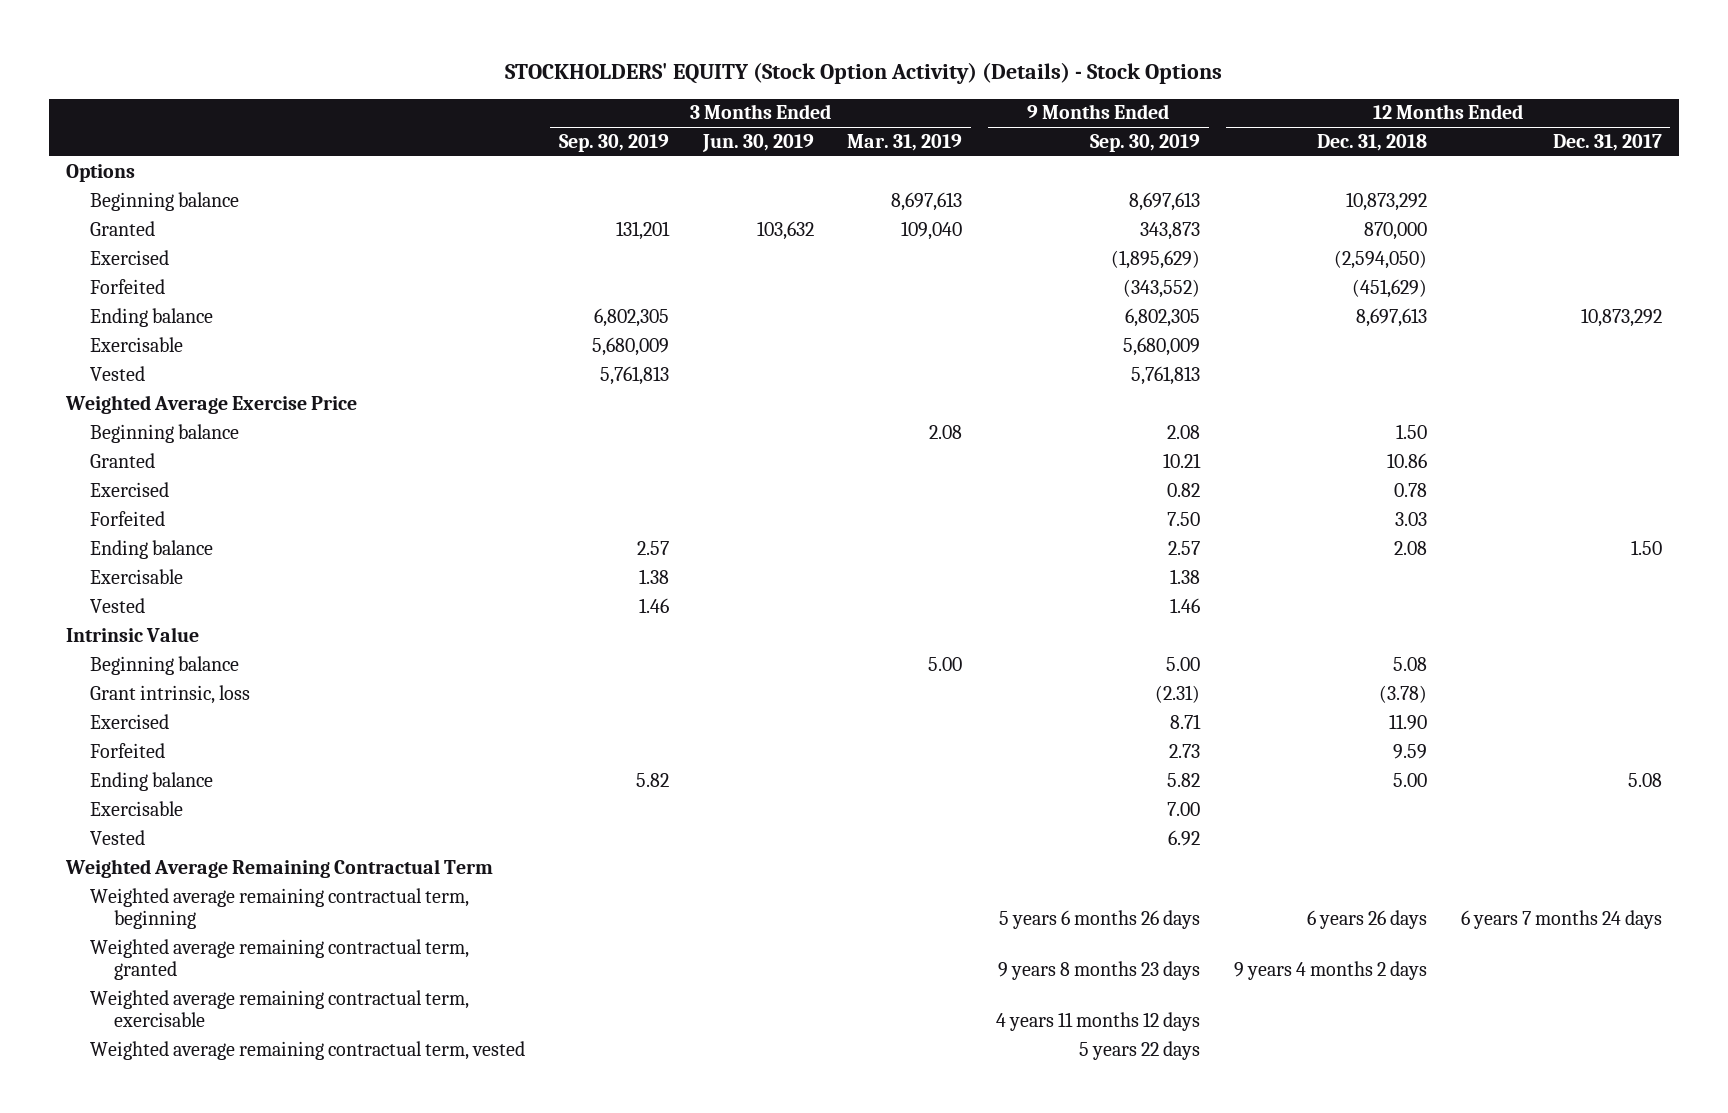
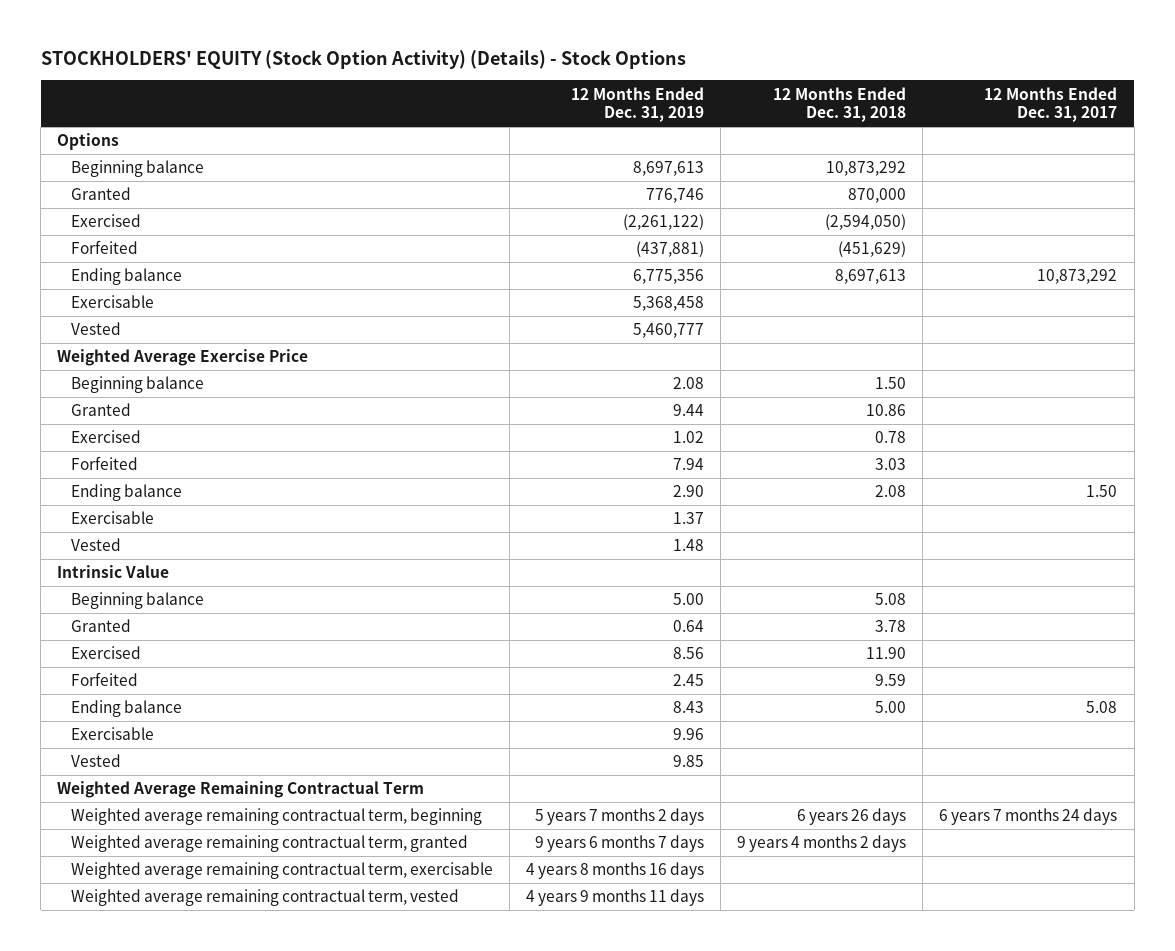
- | 3 Months Ended Sep. 30, 2019 | 3 Months Ended Jun. 30, 2019 | 3 Months Ended Mar. 31, 2019 | 9 Months Ended Sep. 30, 2019 | 12 Months Ended Dec. 31, 2018 | 12 Months Ended Dec. 31, 2017
+ | 12 Months Ended Dec. 31, 2019 | 12 Months Ended Dec. 31, 2018 | 12 Months Ended Dec. 31, 2017
- Grant intrinsic, loss | | | | (2.31) | (3.78) |
+ Granted | 0.64 | 3.78 |

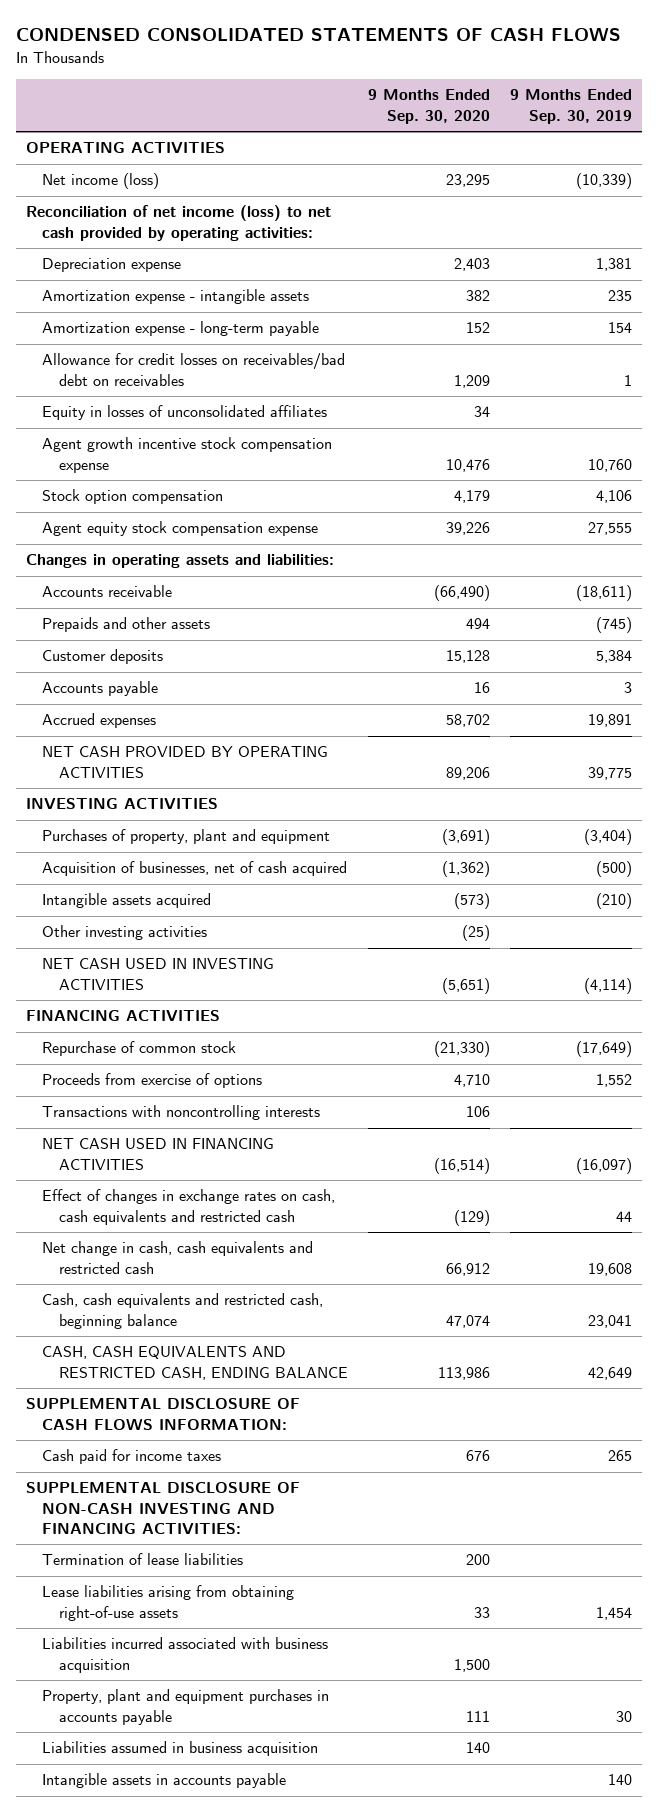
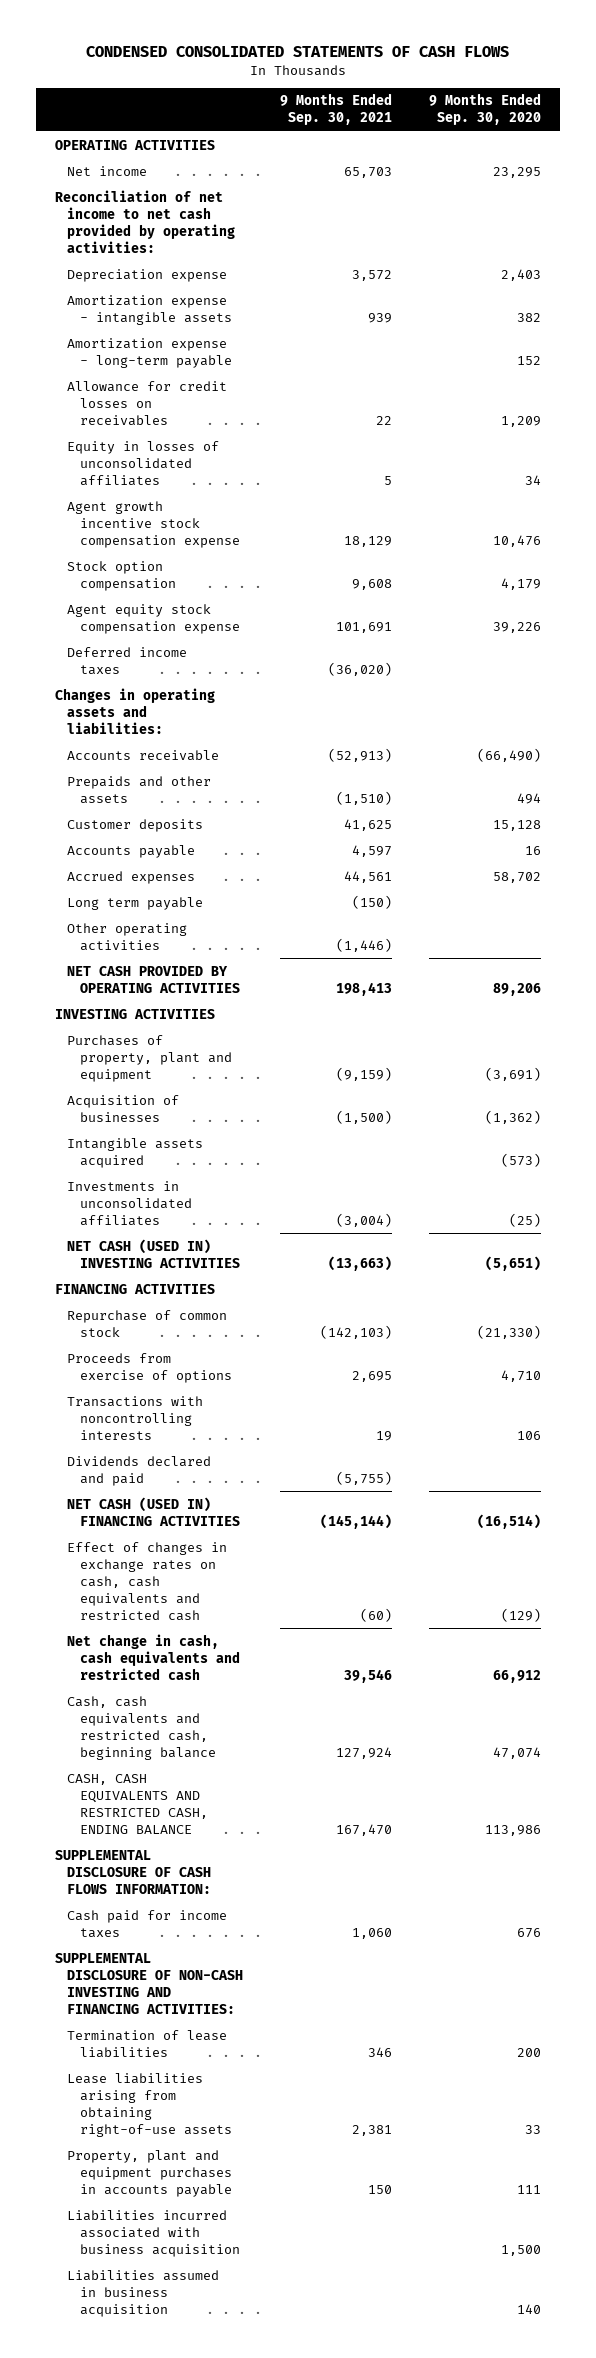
- | 9 Months Ended Sep. 30, 2020 | 9 Months Ended Sep. 30, 2019
+ | 9 Months Ended Sep. 30, 2021 | 9 Months Ended Sep. 30, 2020
- Net income (loss) | 23,295 | (10,339)
- Reconciliation of net income (loss) to net cash provided by operating activities:
+ Net income | 65,703 | 23,295
+ Reconciliation of net income to net cash provided by operating activities:
- Allowance for credit losses on receivables/bad debt on receivables | 1,209 | 1
+ Allowance for credit losses on receivables | 22 | 1,209
+ Deferred income taxes | (36,020) |
+ Long term payable | (150) |
+ Other operating activities | (1,446) |
- Acquisition of businesses, net of cash acquired | (1,362) | (500)
+ Acquisition of businesses | (1,500) | (1,362)
- Other investing activities | (25) |
- NET CASH USED IN INVESTING ACTIVITIES | (5,651) | (4,114)
+ Investments in unconsolidated affiliates | (3,004) | (25)
+ NET CASH (USED IN) INVESTING ACTIVITIES | (13,663) | (5,651)
- NET CASH USED IN FINANCING ACTIVITIES | (16,514) | (16,097)
+ Dividends declared and paid | (5,755) |
+ NET CASH (USED IN) FINANCING ACTIVITIES | (145,144) | (16,514)
moved down: Liabilities incurred associated with business acquisition | | 1,500
- Intangible assets in accounts payable | | 140

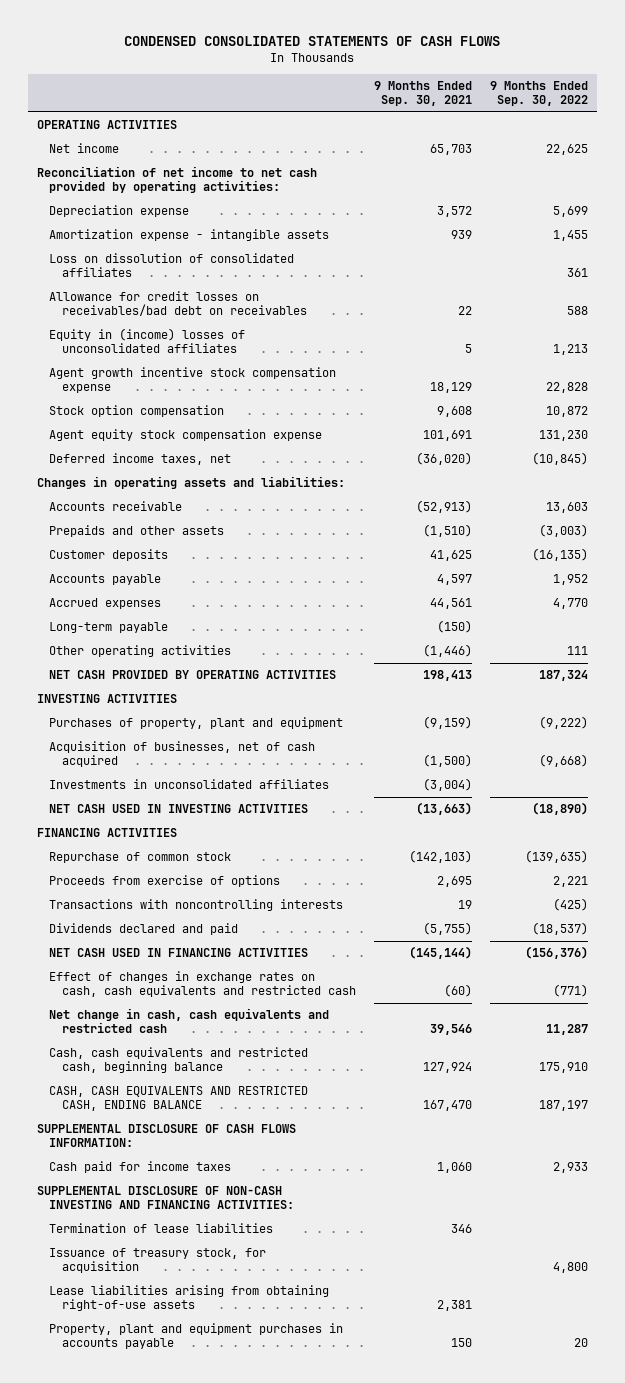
- | 9 Months Ended Sep. 30, 2021 | 9 Months Ended Sep. 30, 2020
+ | 9 Months Ended Sep. 30, 2021 | 9 Months Ended Sep. 30, 2022
- Amortization expense - long-term payable | | 152
- Allowance for credit losses on receivables | 22 | 1,209
- Equity in losses of unconsolidated affiliates | 5 | 34
+ Loss on dissolution of consolidated affiliates | | 361
+ Allowance for credit losses on receivables/bad debt on receivables | 22 | 588
+ Equity in (income) losses of unconsolidated affiliates | 5 | 1,213
- Deferred income taxes | (36,020) |
+ Deferred income taxes, net | (36,020) | (10,845)
- Long term payable | (150) |
+ Long-term payable | (150) |
- Acquisition of businesses | (1,500) | (1,362)
- Intangible assets acquired | | (573)
+ Acquisition of businesses, net of cash acquired | (1,500) | (9,668)
- NET CASH (USED IN) INVESTING ACTIVITIES | (13,663) | (5,651)
+ NET CASH USED IN INVESTING ACTIVITIES | (13,663) | (18,890)
- NET CASH (USED IN) FINANCING ACTIVITIES | (145,144) | (16,514)
+ NET CASH USED IN FINANCING ACTIVITIES | (145,144) | (156,376)
+ Issuance of treasury stock, for acquisition | | 4,800
- Liabilities incurred associated with business acquisition | | 1,500
- Liabilities assumed in business acquisition | | 140

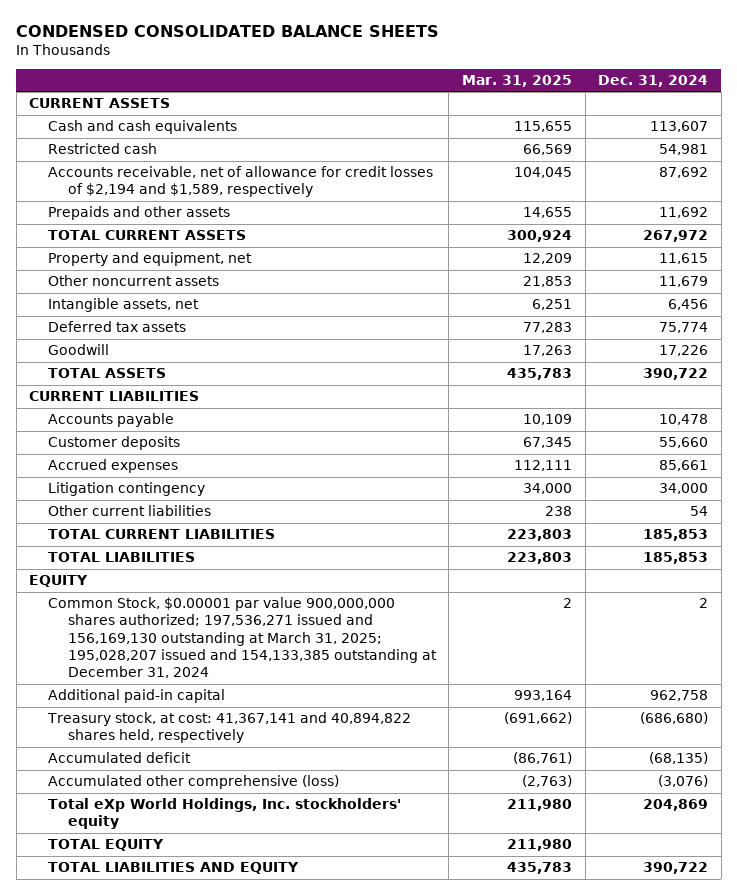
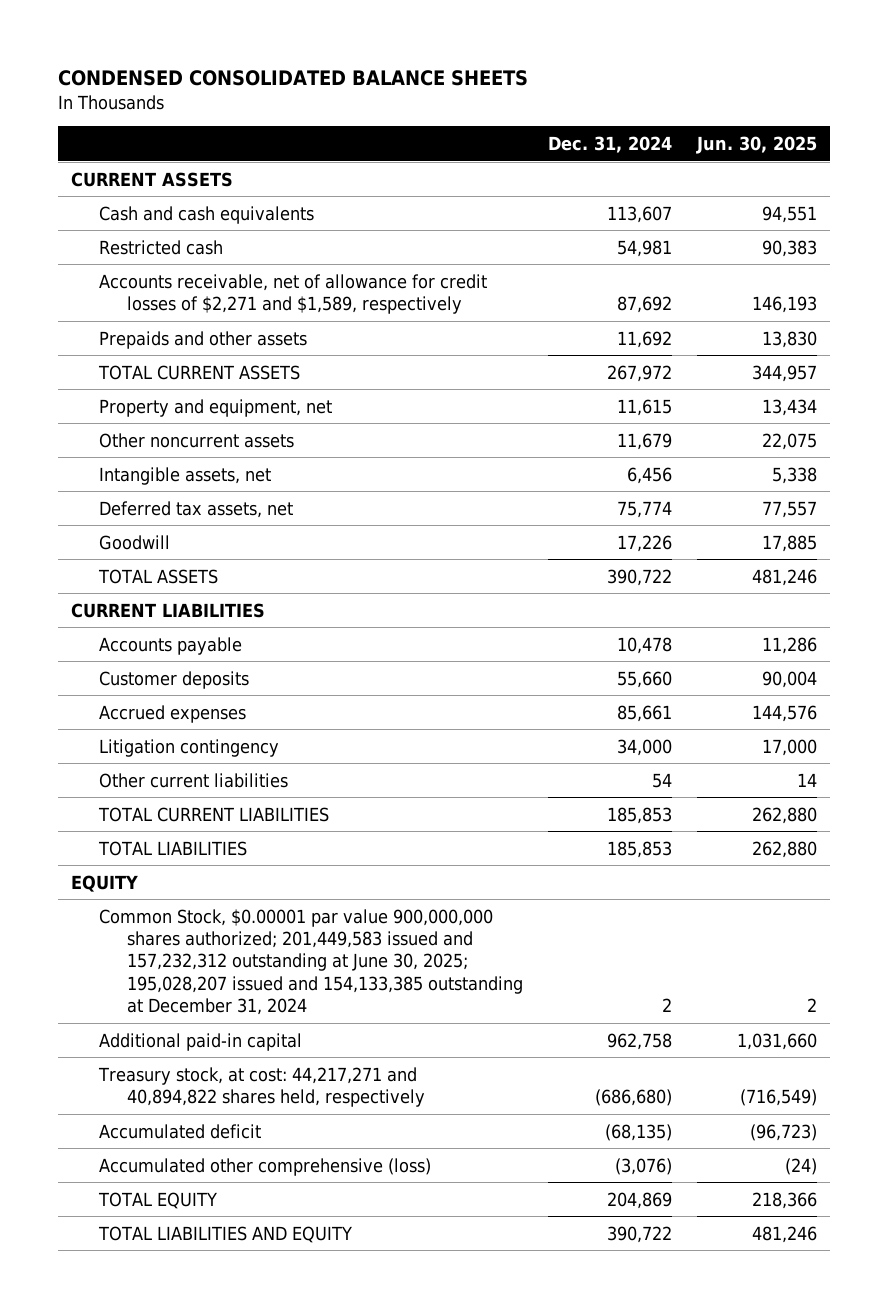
- | Mar. 31, 2025 | Dec. 31, 2024
+ | Dec. 31, 2024 | Jun. 30, 2025
- Accounts receivable, net of allowance for credit losses of $2,194 and $1,589, respectively | 104,045 | 87,692
+ Accounts receivable, net of allowance for credit losses of $2,271 and $1,589, respectively | 87,692 | 146,193
- Deferred tax assets | 77,283 | 75,774
+ Deferred tax assets, net | 75,774 | 77,557
- Common Stock, $0.00001 par value 900,000,000 shares authorized; 197,536,271 issued and 156,169,130 outstanding at March 31, 2025; 195,028,207 issued and 154,133,385 outstanding at December 31, 2024 | 2 | 2
+ Common Stock, $0.00001 par value 900,000,000 shares authorized; 201,449,583 issued and 157,232,312 outstanding at June 30, 2025; 195,028,207 issued and 154,133,385 outstanding at December 31, 2024 | 2 | 2
- Treasury stock, at cost: 41,367,141 and 40,894,822 shares held, respectively | (691,662) | (686,680)
+ Treasury stock, at cost: 44,217,271 and 40,894,822 shares held, respectively | (686,680) | (716,549)
- Total eXp World Holdings, Inc. stockholders' equity | 211,980 | 204,869
- TOTAL EQUITY | 211,980 |
+ TOTAL EQUITY | 204,869 | 218,366

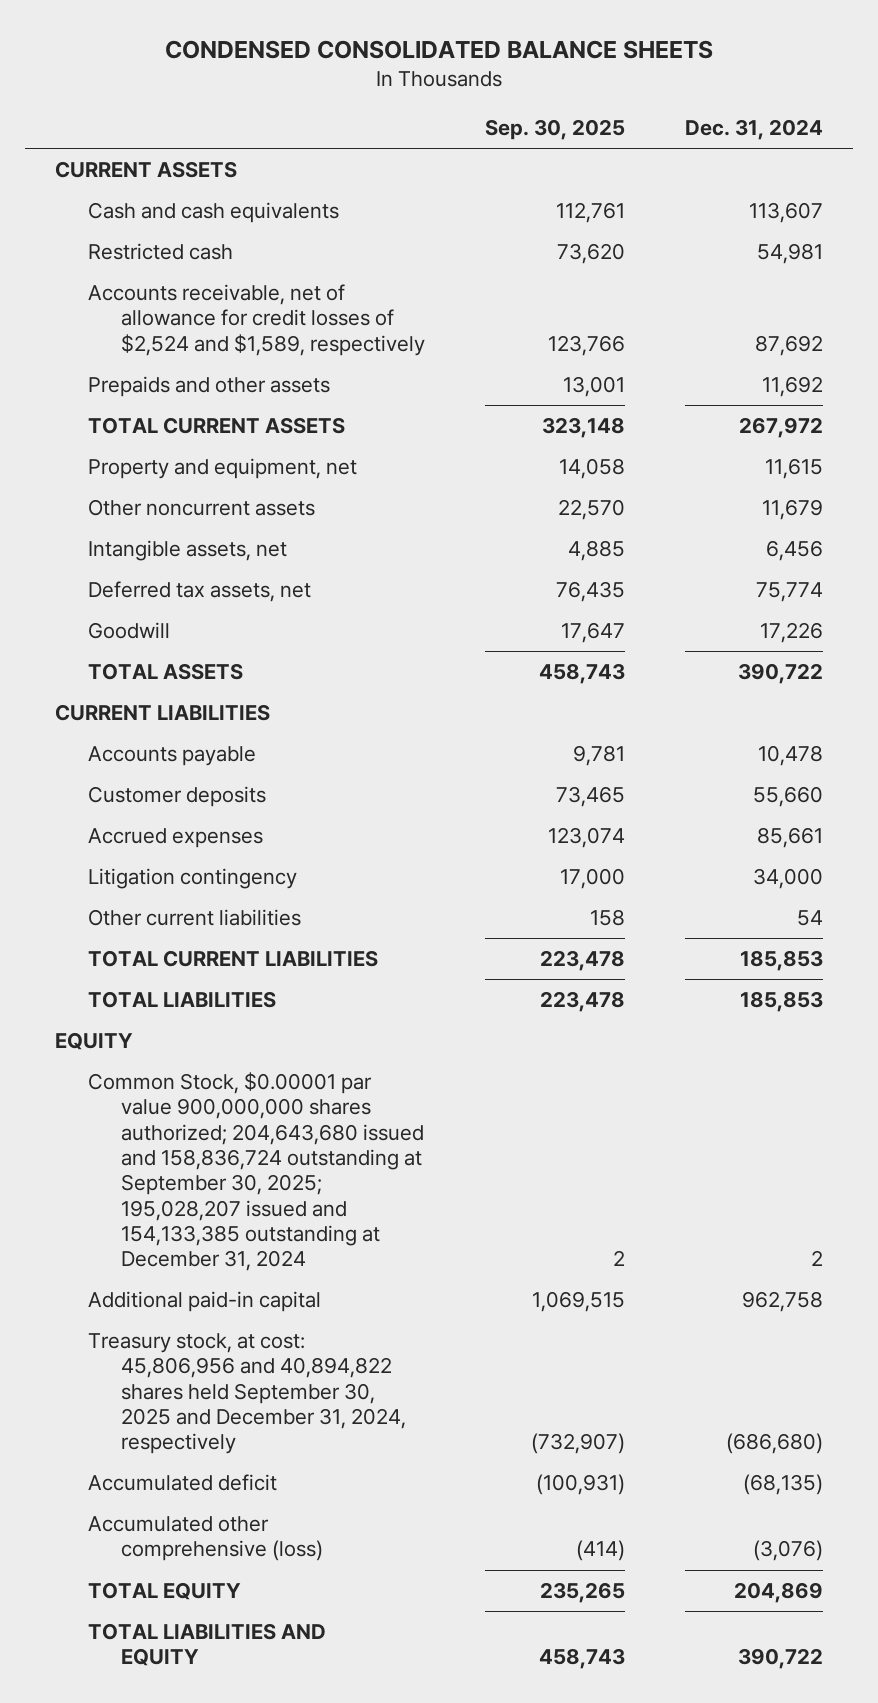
- | Dec. 31, 2024 | Jun. 30, 2025
+ | Sep. 30, 2025 | Dec. 31, 2024
- Accounts receivable, net of allowance for credit losses of $2,271 and $1,589, respectively | 87,692 | 146,193
+ Accounts receivable, net of allowance for credit losses of $2,524 and $1,589, respectively | 123,766 | 87,692
- Common Stock, $0.00001 par value 900,000,000 shares authorized; 201,449,583 issued and 157,232,312 outstanding at June 30, 2025; 195,028,207 issued and 154,133,385 outstanding at December 31, 2024 | 2 | 2
+ Common Stock, $0.00001 par value 900,000,000 shares authorized; 204,643,680 issued and 158,836,724 outstanding at September 30, 2025; 195,028,207 issued and 154,133,385 outstanding at December 31, 2024 | 2 | 2
- Treasury stock, at cost: 44,217,271 and 40,894,822 shares held, respectively | (686,680) | (716,549)
+ Treasury stock, at cost: 45,806,956 and 40,894,822 shares held September 30, 2025 and December 31, 2024, respectively | (732,907) | (686,680)

